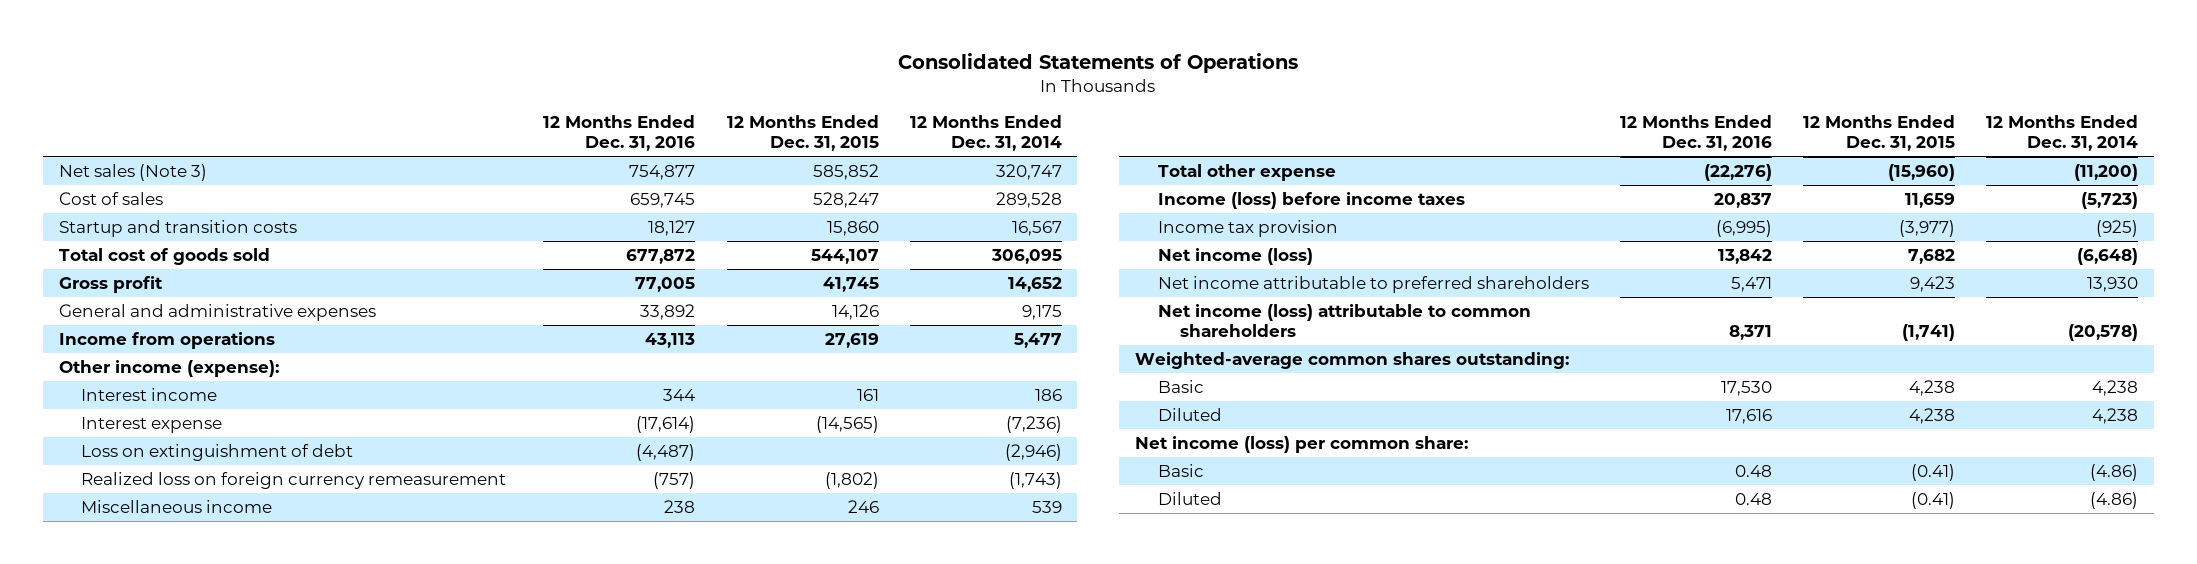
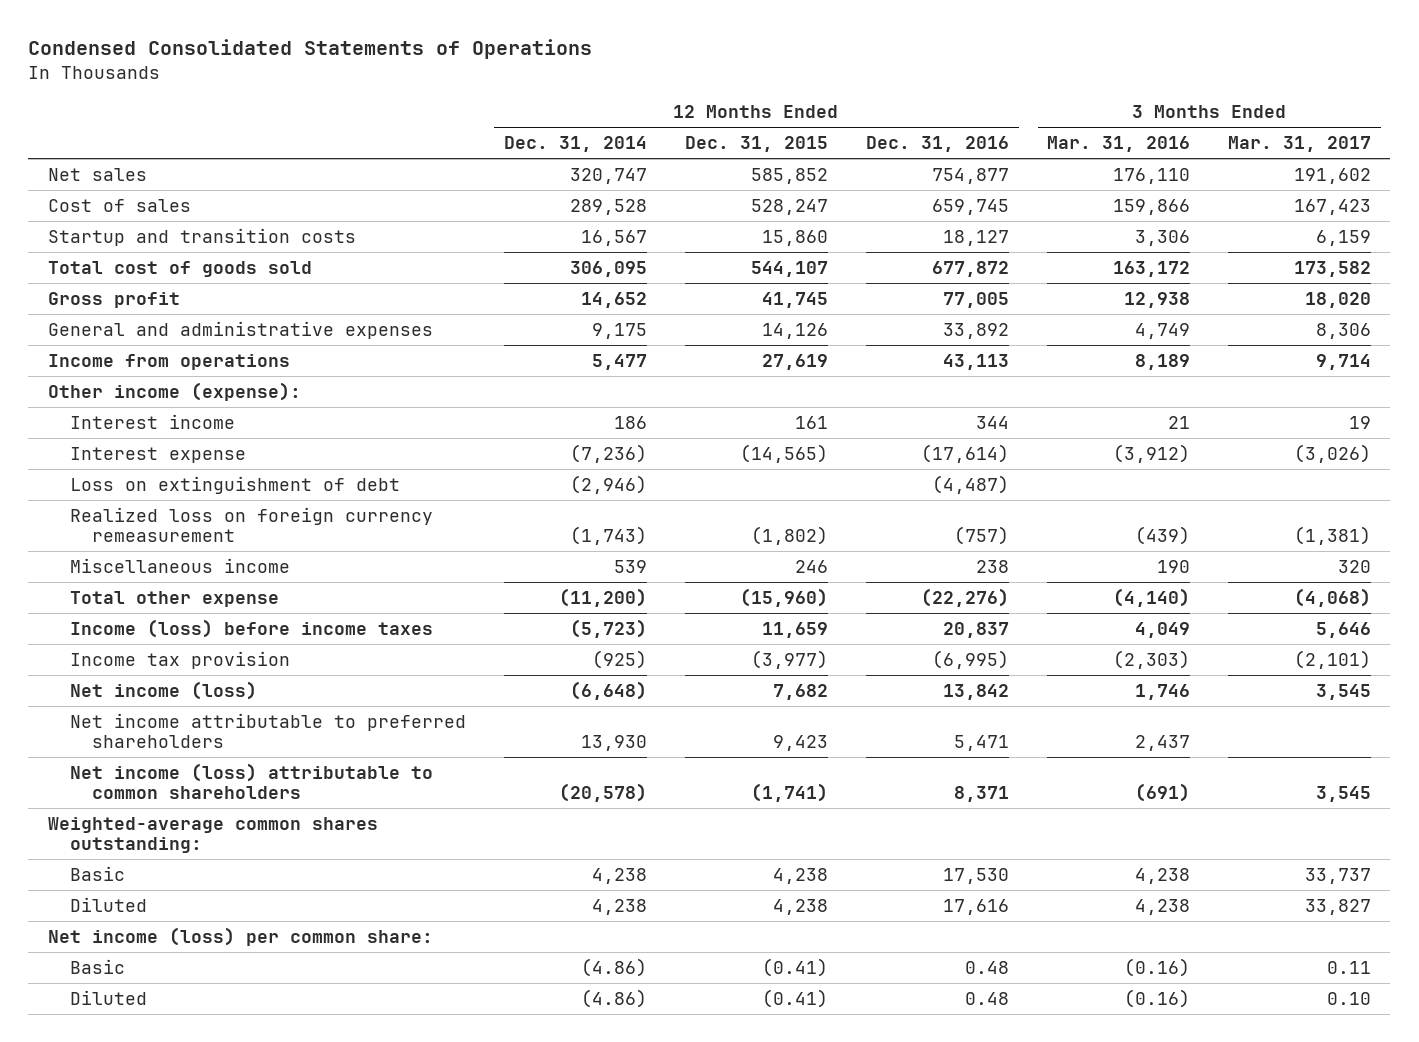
- Consolidated Statements of Operations
+ Condensed Consolidated Statements of Operations
- | 12 Months Ended Dec. 31, 2016 | 12 Months Ended Dec. 31, 2015 | 12 Months Ended Dec. 31, 2014
+ | 12 Months Ended Dec. 31, 2014 | 12 Months Ended Dec. 31, 2015 | 12 Months Ended Dec. 31, 2016 | 3 Months Ended Mar. 31, 2016 | 3 Months Ended Mar. 31, 2017
- Net sales (Note 3) | 754,877 | 585,852 | 320,747
+ Net sales | 320,747 | 585,852 | 754,877 | 176,110 | 191,602

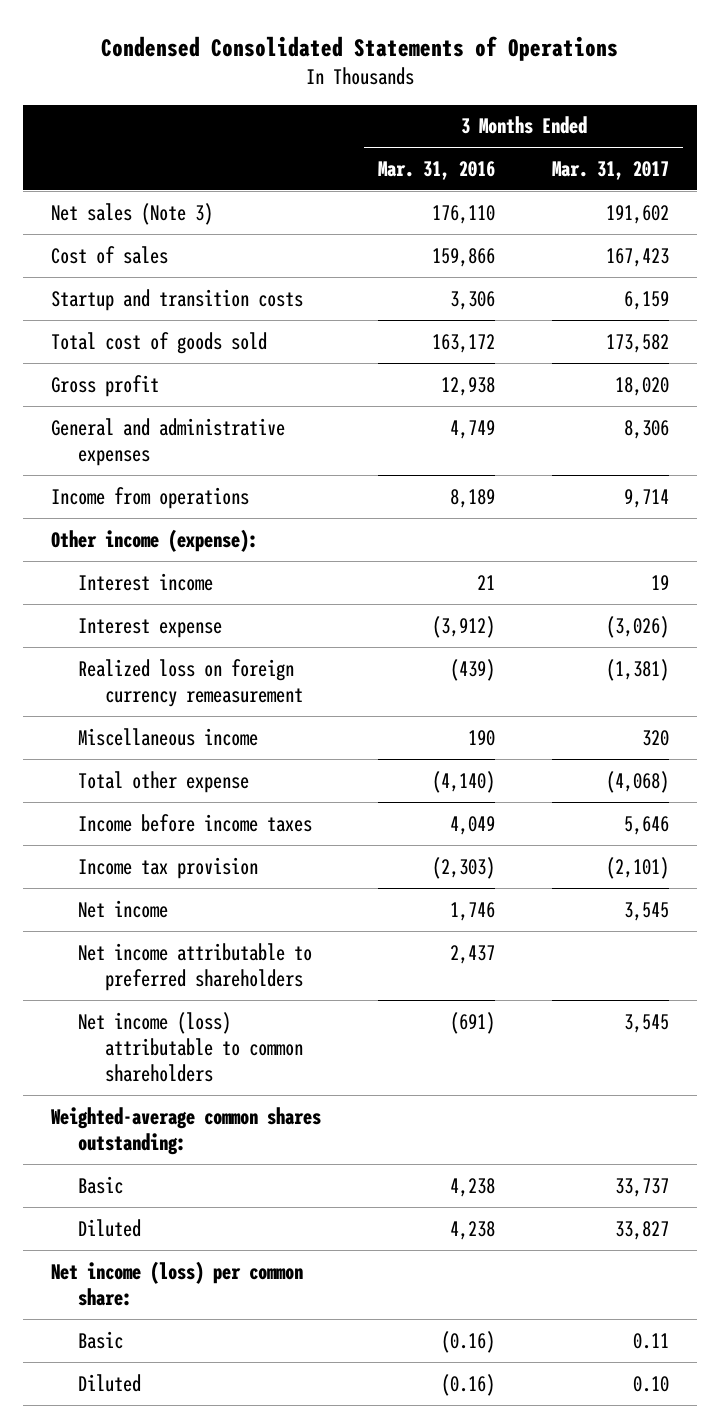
- | 12 Months Ended Dec. 31, 2014 | 12 Months Ended Dec. 31, 2015 | 12 Months Ended Dec. 31, 2016 | 3 Months Ended Mar. 31, 2016 | 3 Months Ended Mar. 31, 2017
+ | 3 Months Ended Mar. 31, 2016 | 3 Months Ended Mar. 31, 2017
- Net sales | 320,747 | 585,852 | 754,877 | 176,110 | 191,602
+ Net sales (Note 3) | 176,110 | 191,602
- Loss on extinguishment of debt | (2,946) | | (4,487) | |
- Income (loss) before income taxes | (5,723) | 11,659 | 20,837 | 4,049 | 5,646
+ Income before income taxes | 4,049 | 5,646
- Net income (loss) | (6,648) | 7,682 | 13,842 | 1,746 | 3,545
+ Net income | 1,746 | 3,545

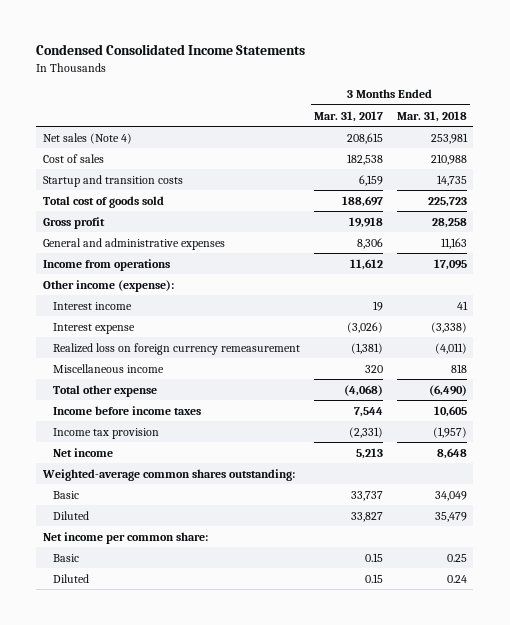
- Condensed Consolidated Statements of Operations
+ Condensed Consolidated Income Statements
- | 3 Months Ended Mar. 31, 2016 | 3 Months Ended Mar. 31, 2017
+ | 3 Months Ended Mar. 31, 2017 | 3 Months Ended Mar. 31, 2018
- Net sales (Note 3) | 176,110 | 191,602
- Cost of sales | 159,866 | 167,423
+ Net sales (Note 4) | 208,615 | 253,981
+ Cost of sales | 182,538 | 210,988
- Total cost of goods sold | 163,172 | 173,582
- Gross profit | 12,938 | 18,020
+ Total cost of goods sold | 188,697 | 225,723
+ Gross profit | 19,918 | 28,258
- Income from operations | 8,189 | 9,714
+ Income from operations | 11,612 | 17,095
- Income before income taxes | 4,049 | 5,646
- Income tax provision | (2,303) | (2,101)
- Net income | 1,746 | 3,545
- Net income attributable to preferred shareholders | 2,437 |
- Net income (loss) attributable to common shareholders | (691) | 3,545
+ Income before income taxes | 7,544 | 10,605
+ Income tax provision | (2,331) | (1,957)
+ Net income | 5,213 | 8,648
- Net income (loss) per common share:
- Basic | (0.16) | 0.11
- Diluted | (0.16) | 0.10
+ Net income per common share:
+ Basic | 0.15 | 0.25
+ Diluted | 0.15 | 0.24

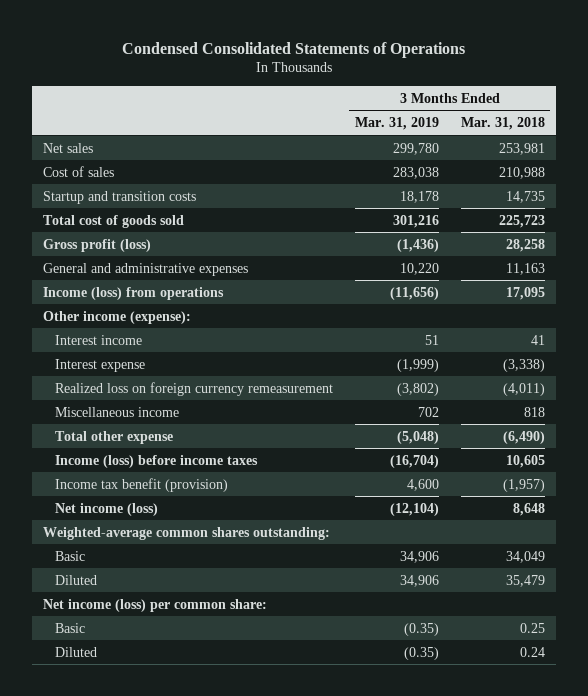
- Condensed Consolidated Income Statements
+ Condensed Consolidated Statements of Operations
- | 3 Months Ended Mar. 31, 2017 | 3 Months Ended Mar. 31, 2018
+ | 3 Months Ended Mar. 31, 2019 | 3 Months Ended Mar. 31, 2018
- Net sales (Note 4) | 208,615 | 253,981
+ Net sales | 299,780 | 253,981
- Gross profit | 19,918 | 28,258
+ Gross profit (loss) | (1,436) | 28,258
- Income from operations | 11,612 | 17,095
+ Income (loss) from operations | (11,656) | 17,095
- Income before income taxes | 7,544 | 10,605
- Income tax provision | (2,331) | (1,957)
- Net income | 5,213 | 8,648
+ Income (loss) before income taxes | (16,704) | 10,605
+ Income tax benefit (provision) | 4,600 | (1,957)
+ Net income (loss) | (12,104) | 8,648
- Net income per common share:
+ Net income (loss) per common share:

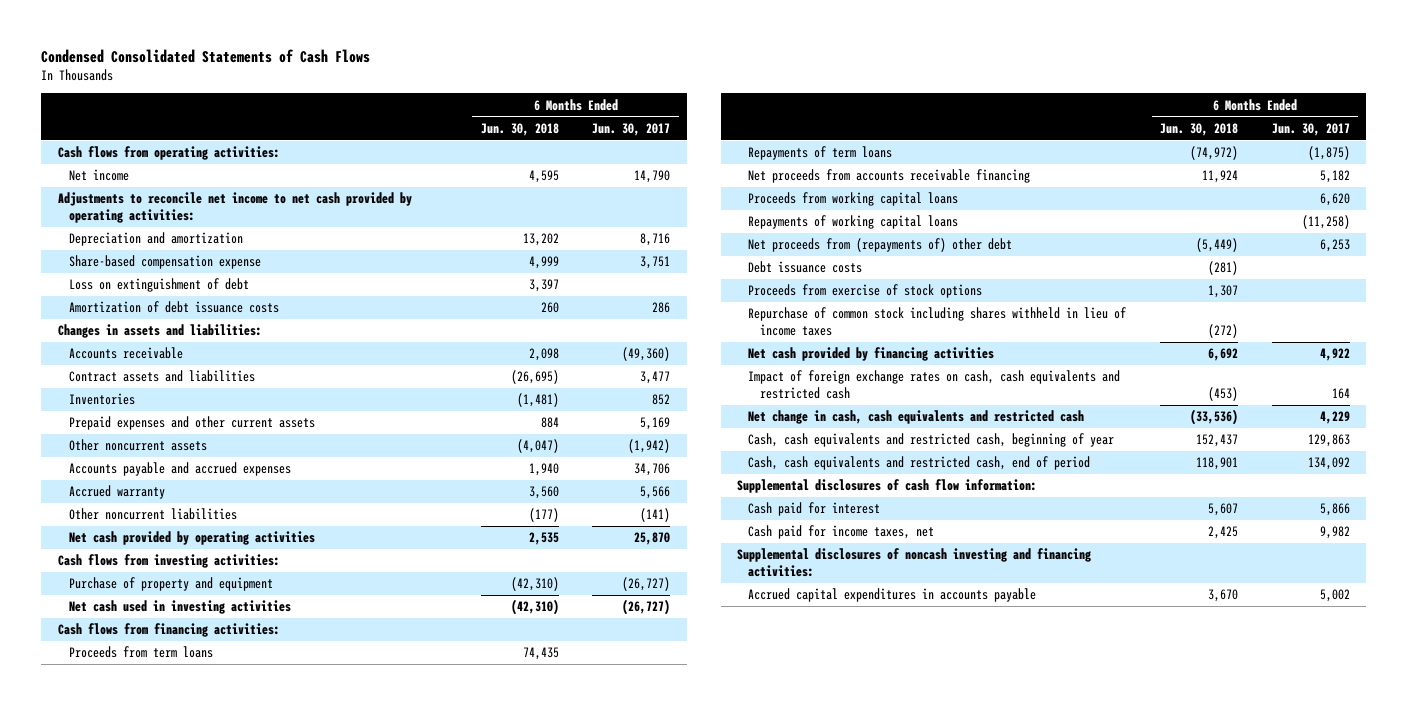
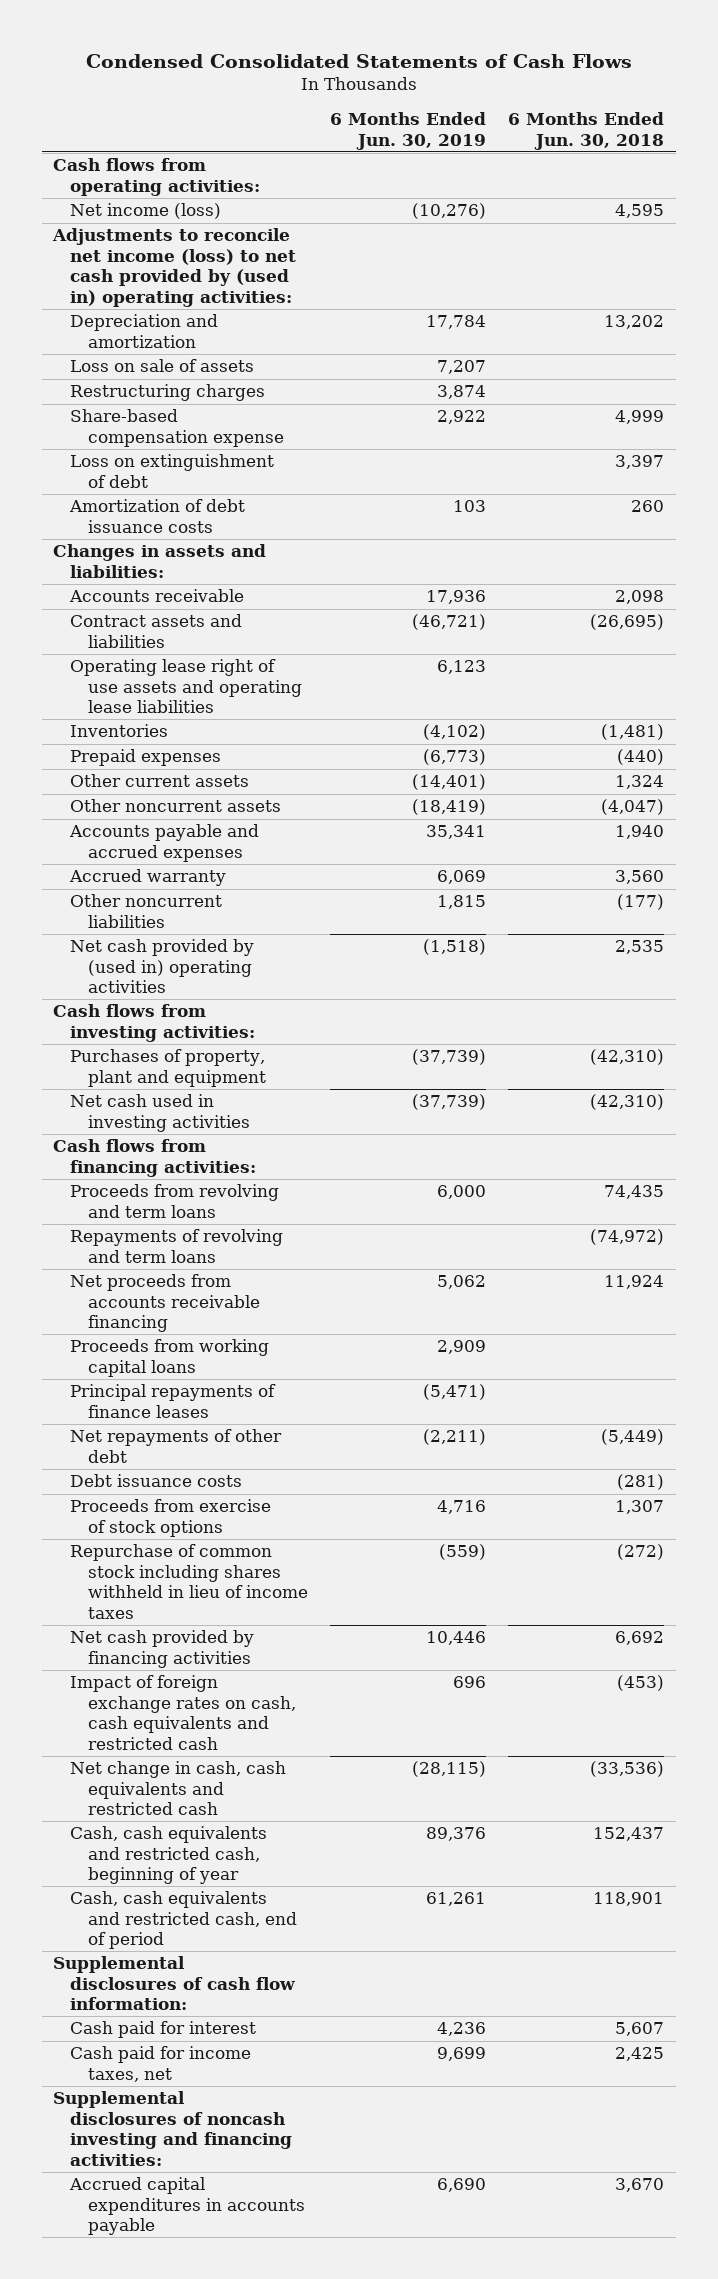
- | 6 Months Ended Jun. 30, 2018 | 6 Months Ended Jun. 30, 2017
+ | 6 Months Ended Jun. 30, 2019 | 6 Months Ended Jun. 30, 2018
- Net income | 4,595 | 14,790
- Adjustments to reconcile net income to net cash provided by operating activities:
+ Net income (loss) | (10,276) | 4,595
+ Adjustments to reconcile net income (loss) to net cash provided by (used in) operating activities:
+ Loss on sale of assets | 7,207 |
+ Restructuring charges | 3,874 |
+ Operating lease right of use assets and operating lease liabilities | 6,123 |
- Prepaid expenses and other current assets | 884 | 5,169
+ Prepaid expenses | (6,773) | (440)
+ Other current assets | (14,401) | 1,324
- Net cash provided by operating activities | 2,535 | 25,870
+ Net cash provided by (used in) operating activities | (1,518) | 2,535
- Purchase of property and equipment | (42,310) | (26,727)
+ Purchases of property, plant and equipment | (37,739) | (42,310)
- Proceeds from term loans | 74,435 |
- Repayments of term loans | (74,972) | (1,875)
+ Proceeds from revolving and term loans | 6,000 | 74,435
+ Repayments of revolving and term loans | | (74,972)
- Repayments of working capital loans | | (11,258)
- Net proceeds from (repayments of) other debt | (5,449) | 6,253
+ Principal repayments of finance leases | (5,471) |
+ Net repayments of other debt | (2,211) | (5,449)

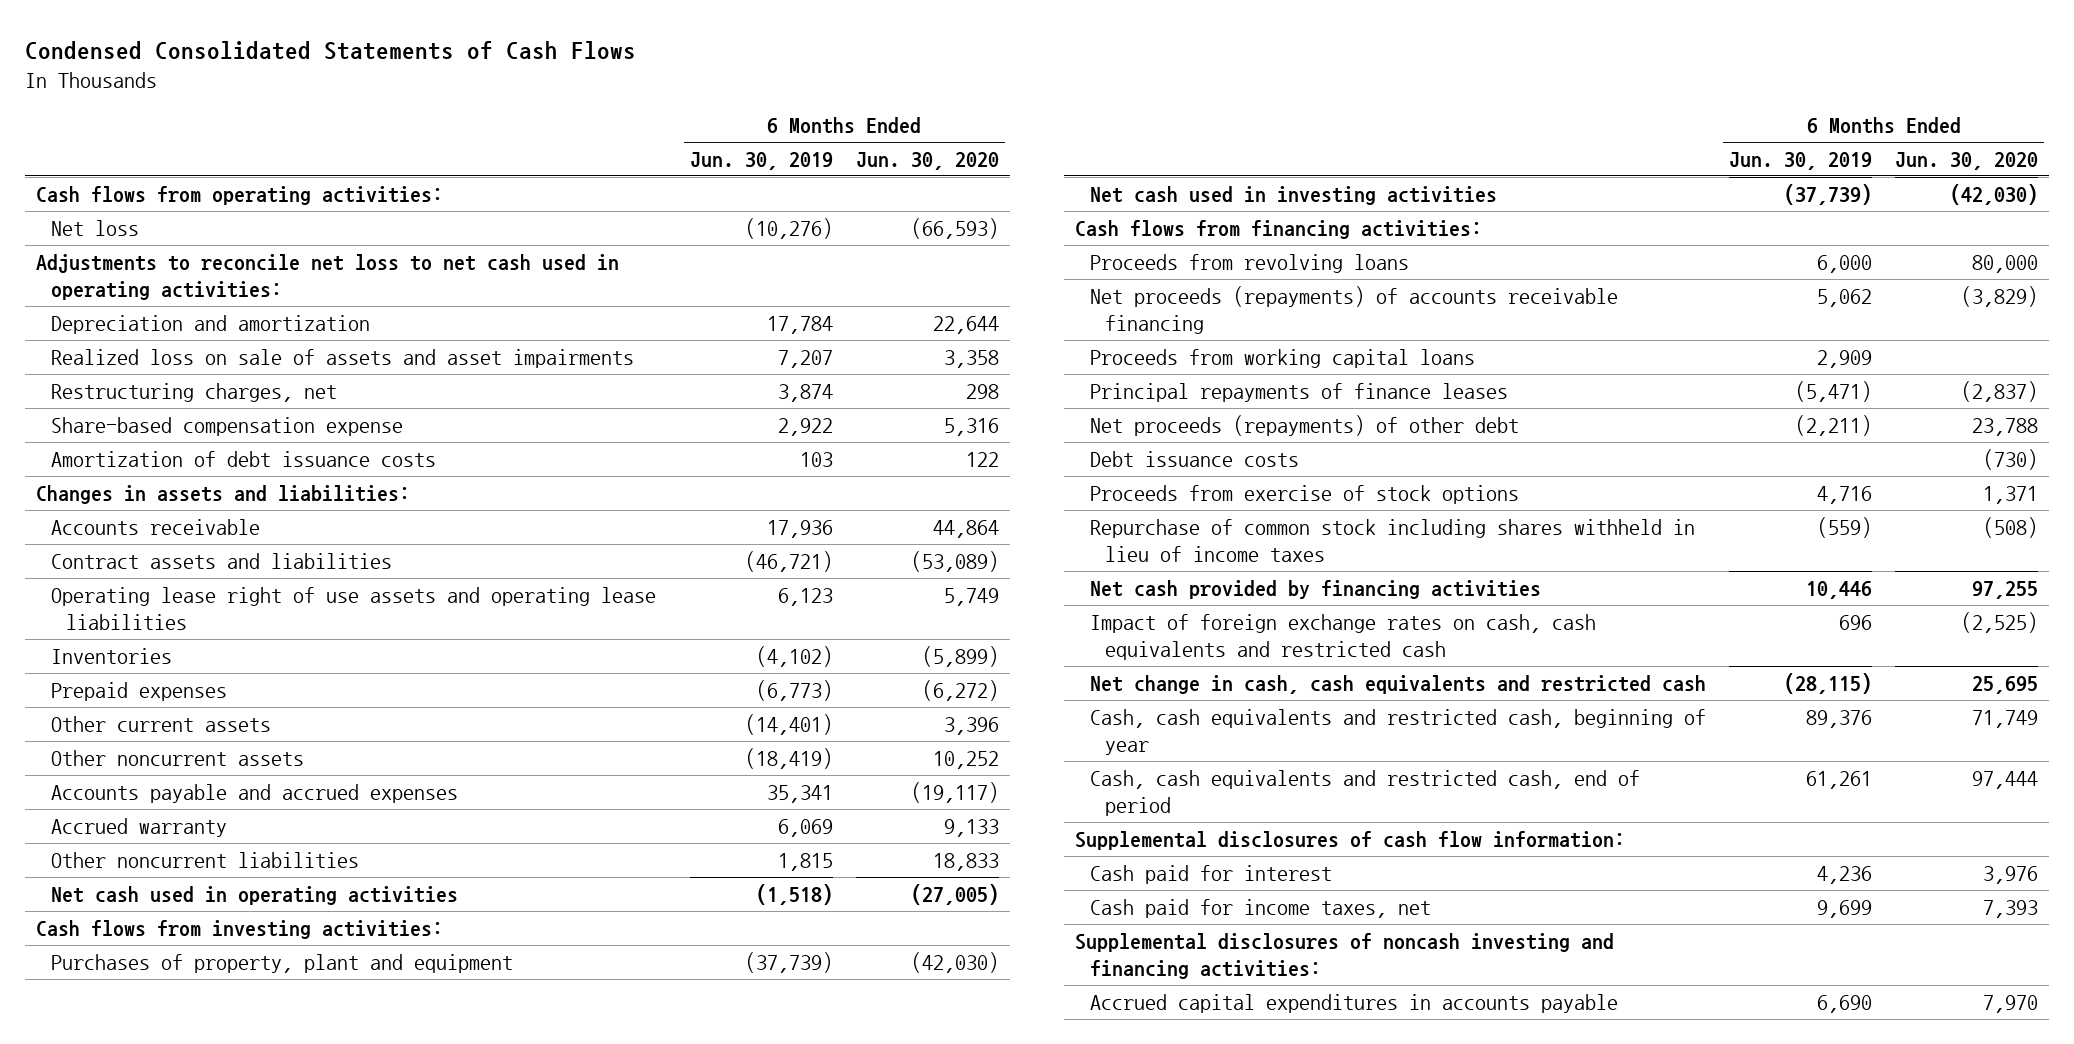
- | 6 Months Ended Jun. 30, 2019 | 6 Months Ended Jun. 30, 2018
+ | 6 Months Ended Jun. 30, 2019 | 6 Months Ended Jun. 30, 2020
- Net income (loss) | (10,276) | 4,595
- Adjustments to reconcile net income (loss) to net cash provided by (used in) operating activities:
+ Net loss | (10,276) | (66,593)
+ Adjustments to reconcile net loss to net cash used in operating activities:
- Loss on sale of assets | 7,207 |
- Restructuring charges | 3,874 |
+ Realized loss on sale of assets and asset impairments | 7,207 | 3,358
+ Restructuring charges, net | 3,874 | 298
- Loss on extinguishment of debt | | 3,397
- Net cash provided by (used in) operating activities | (1,518) | 2,535
+ Net cash used in operating activities | (1,518) | (27,005)
- Proceeds from revolving and term loans | 6,000 | 74,435
- Repayments of revolving and term loans | | (74,972)
- Net proceeds from accounts receivable financing | 5,062 | 11,924
+ Proceeds from revolving loans | 6,000 | 80,000
+ Net proceeds (repayments) of accounts receivable financing | 5,062 | (3,829)
- Net repayments of other debt | (2,211) | (5,449)
+ Net proceeds (repayments) of other debt | (2,211) | 23,788

